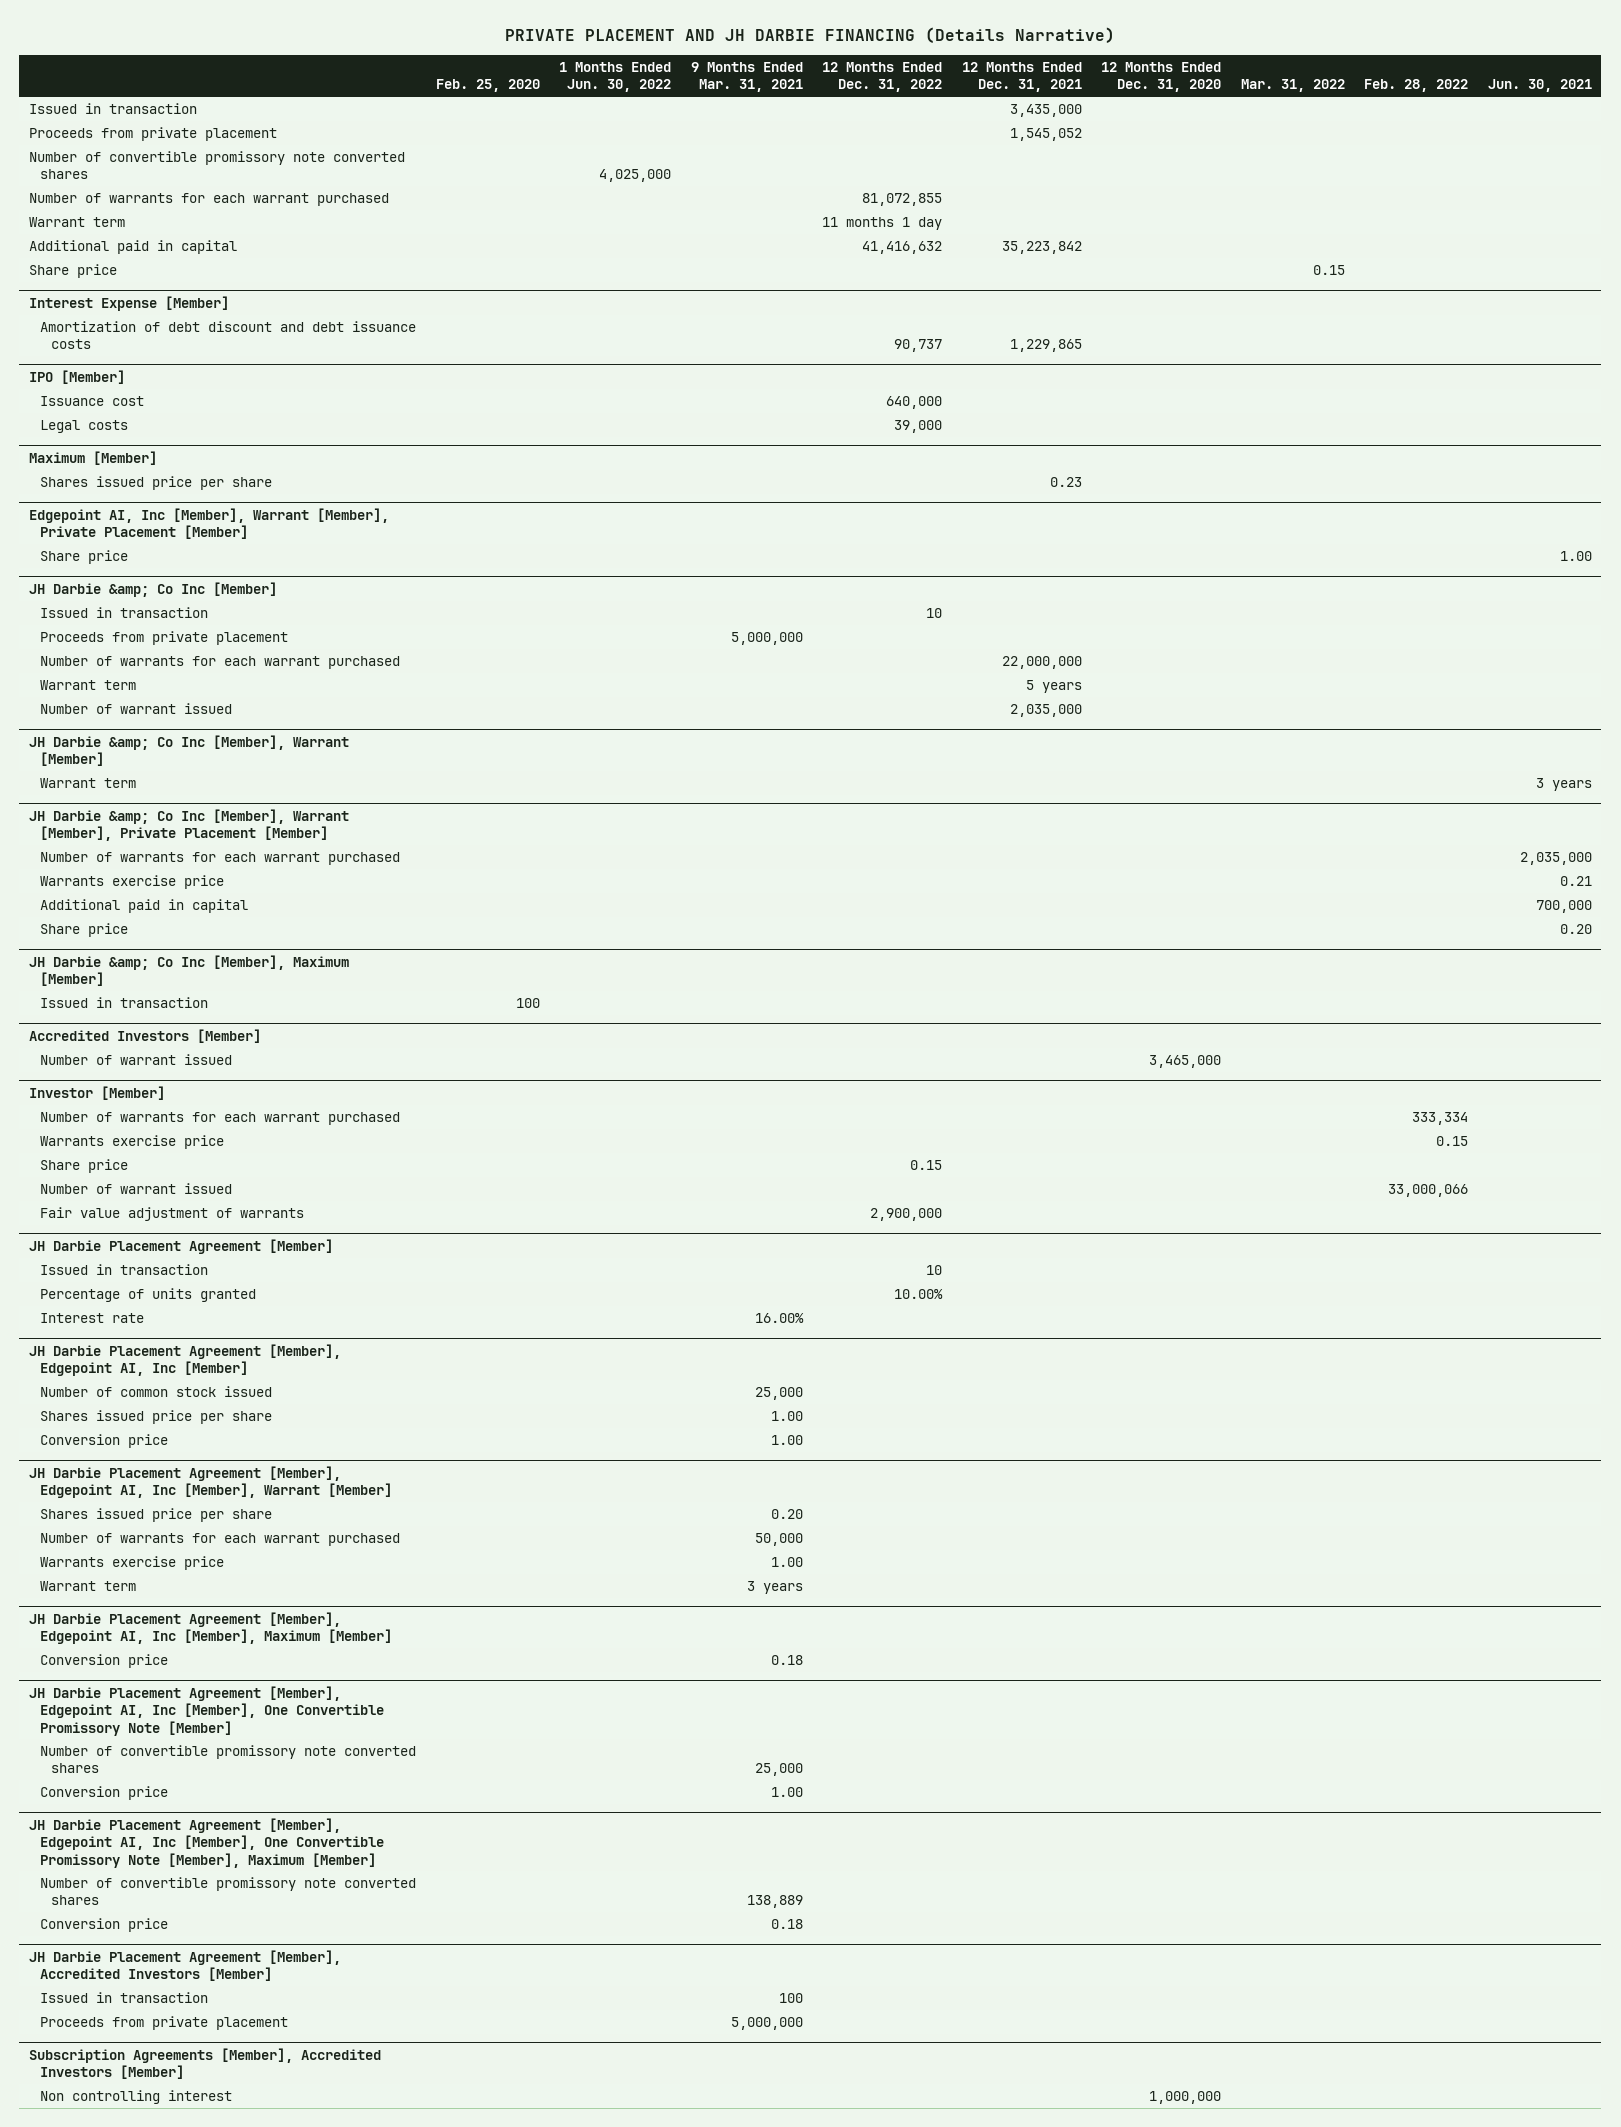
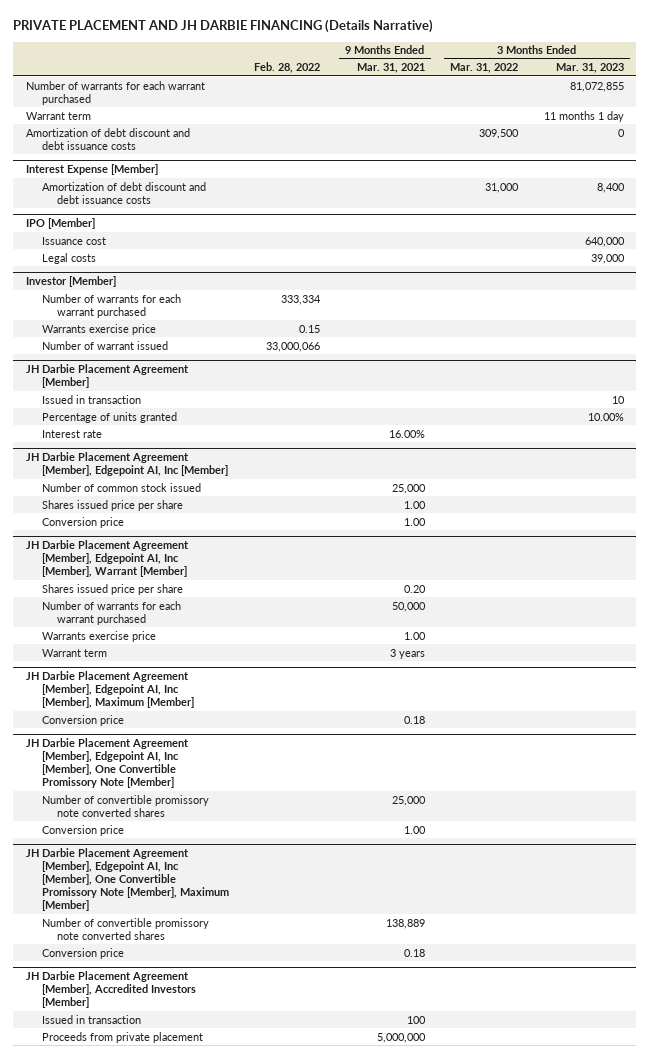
- | Feb. 25, 2020 | 1 Months Ended Jun. 30, 2022 | 9 Months Ended Mar. 31, 2021 | 12 Months Ended Dec. 31, 2022 | 12 Months Ended Dec. 31, 2021 | 12 Months Ended Dec. 31, 2020 | Mar. 31, 2022 | Feb. 28, 2022 | Jun. 30, 2021
+ | Feb. 28, 2022 | 9 Months Ended Mar. 31, 2021 | 3 Months Ended Mar. 31, 2022 | 3 Months Ended Mar. 31, 2023
- Issued in transaction | | | | | 3,435,000 | | | |
- Proceeds from private placement | | | | | 1,545,052 | | | |
- Number of convertible promissory note converted shares | | 4,025,000 | | | | | | |
- Additional paid in capital | | | | 41,416,632 | 35,223,842 | | | |
- Share price | | | | | | | 0.15 | |
+ Amortization of debt discount and debt issuance costs | | | 309,500 | 0
- Maximum [Member]
- Shares issued price per share | | | | | 0.23 | | | |
- Edgepoint AI, Inc [Member], Warrant [Member], Private Placement [Member]
- Share price | | | | | | | | | 1.00
- JH Darbie &amp; Co Inc [Member]
- Issued in transaction | | | | 10 | | | | |
- Proceeds from private placement | | | 5,000,000 | | | | | |
- Number of warrants for each warrant purchased | | | | | 22,000,000 | | | |
- Warrant term | | | | | 5 years | | | |
- Number of warrant issued | | | | | 2,035,000 | | | |
- JH Darbie &amp; Co Inc [Member], Warrant [Member]
- Warrant term | | | | | | | | | 3 years
- JH Darbie &amp; Co Inc [Member], Warrant [Member], Private Placement [Member]
- Number of warrants for each warrant purchased | | | | | | | | | 2,035,000
- Warrants exercise price | | | | | | | | | 0.21
- Additional paid in capital | | | | | | | | | 700,000
- Share price | | | | | | | | | 0.20
- JH Darbie &amp; Co Inc [Member], Maximum [Member]
- Issued in transaction | 100 | | | | | | | |
- Accredited Investors [Member]
- Number of warrant issued | | | | | | 3,465,000 | | |
@ Investor [Member]
- Share price | | | | 0.15 | | | | |
- Fair value adjustment of warrants | | | | 2,900,000 | | | | |
- Subscription Agreements [Member], Accredited Investors [Member]
- Non controlling interest | | | | | | 1,000,000 | | |

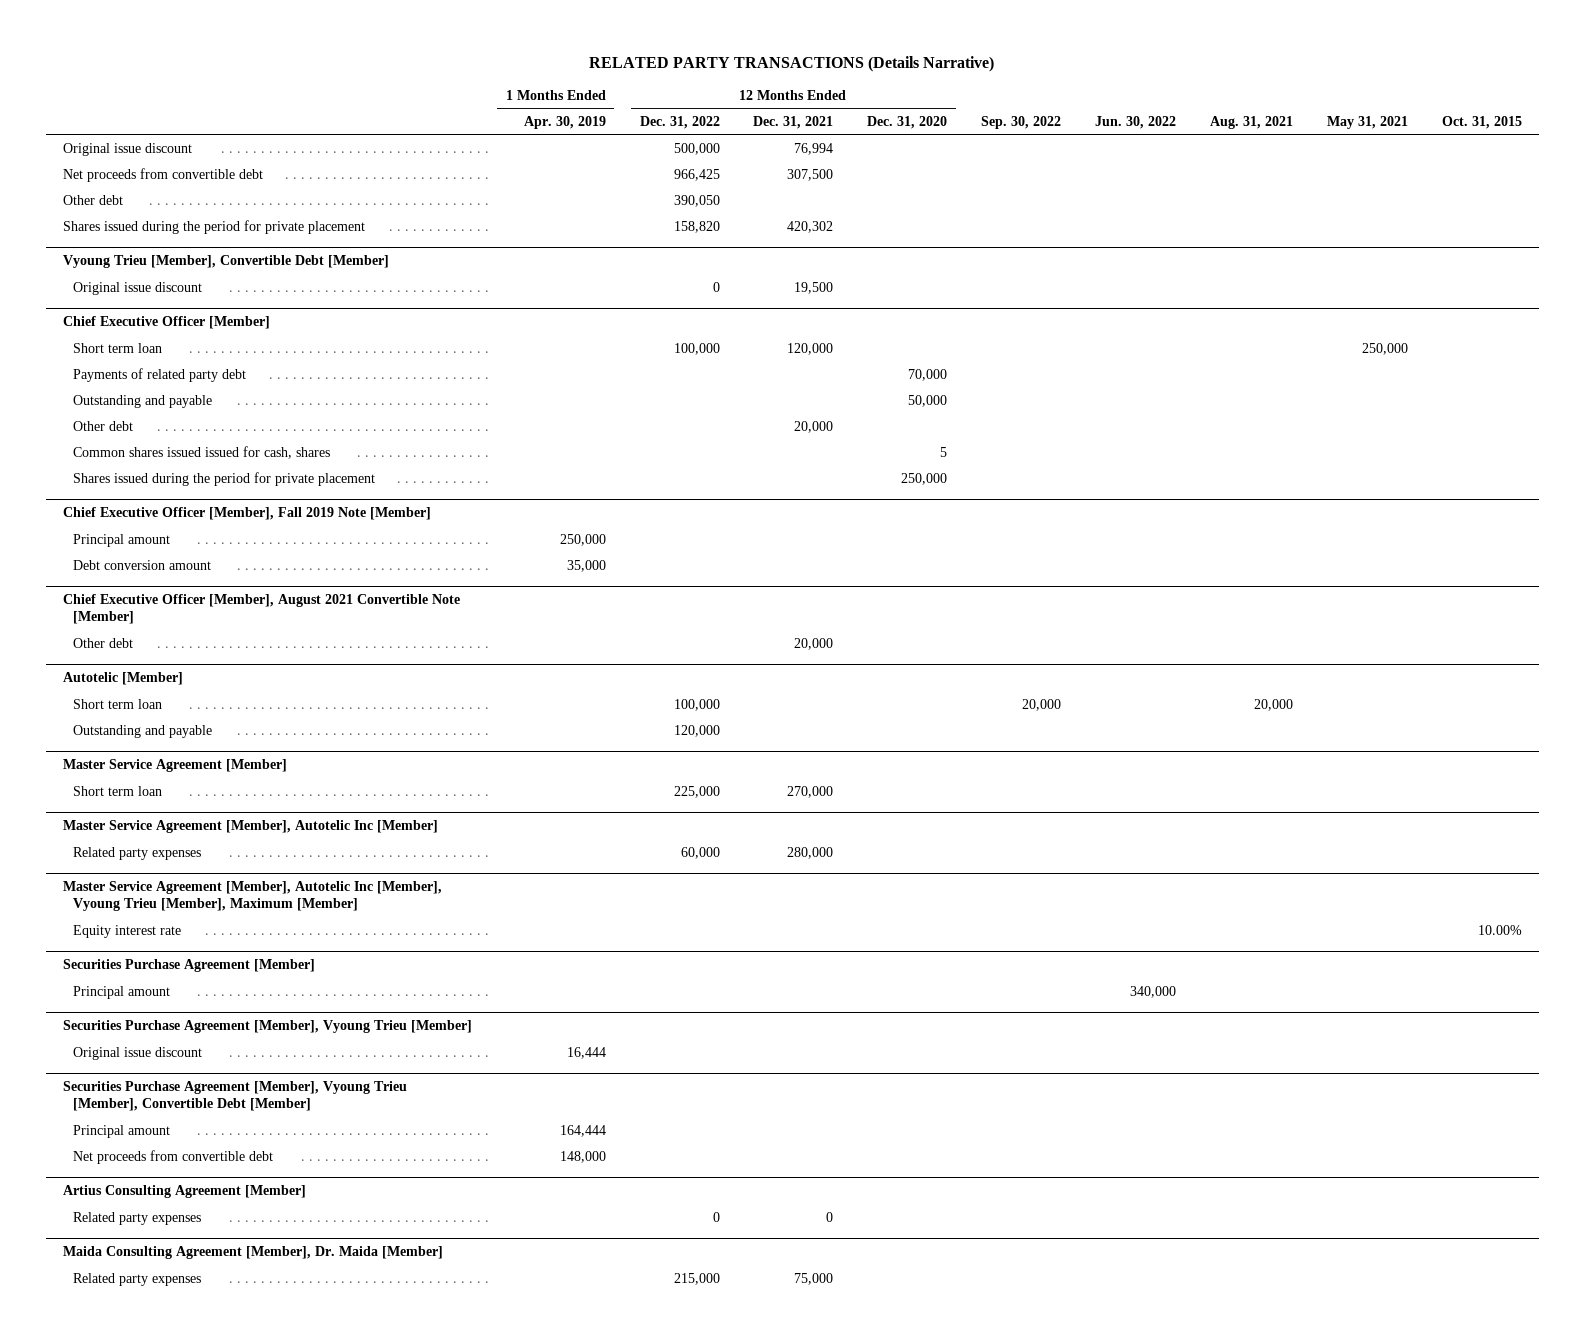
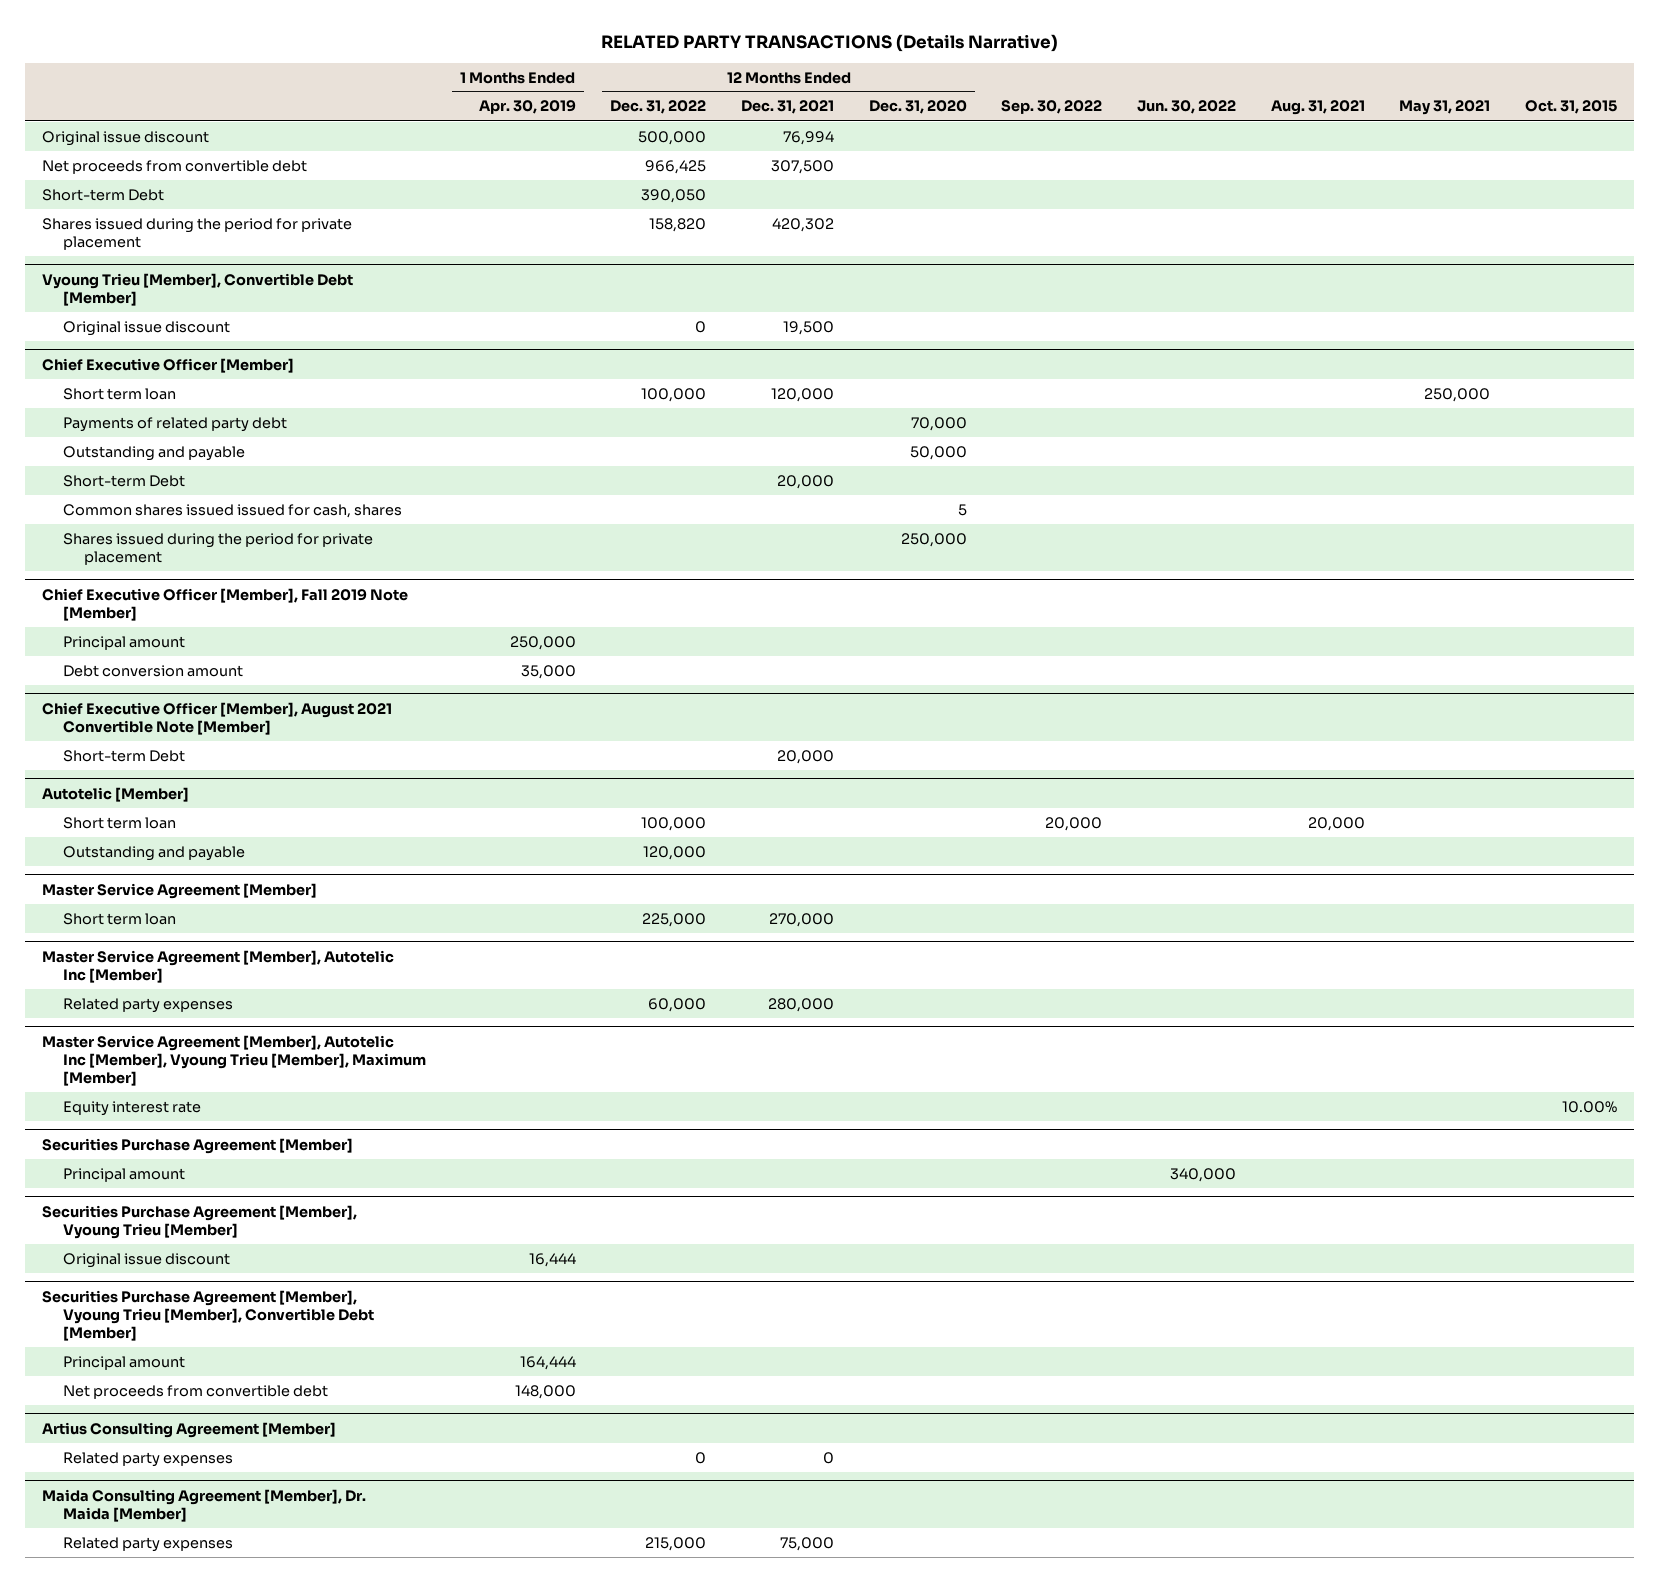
- Other debt | | 390,050 | | | | | | |
+ Short-term Debt | | 390,050 | | | | | | |
@ Chief Executive Officer [Member]
- Other debt | | | 20,000 | | | | | |
+ Short-term Debt | | | 20,000 | | | | | |
@ Chief Executive Officer [Member], August 2021 Convertible Note [Member]
- Other debt | | | 20,000 | | | | | |
+ Short-term Debt | | | 20,000 | | | | | |

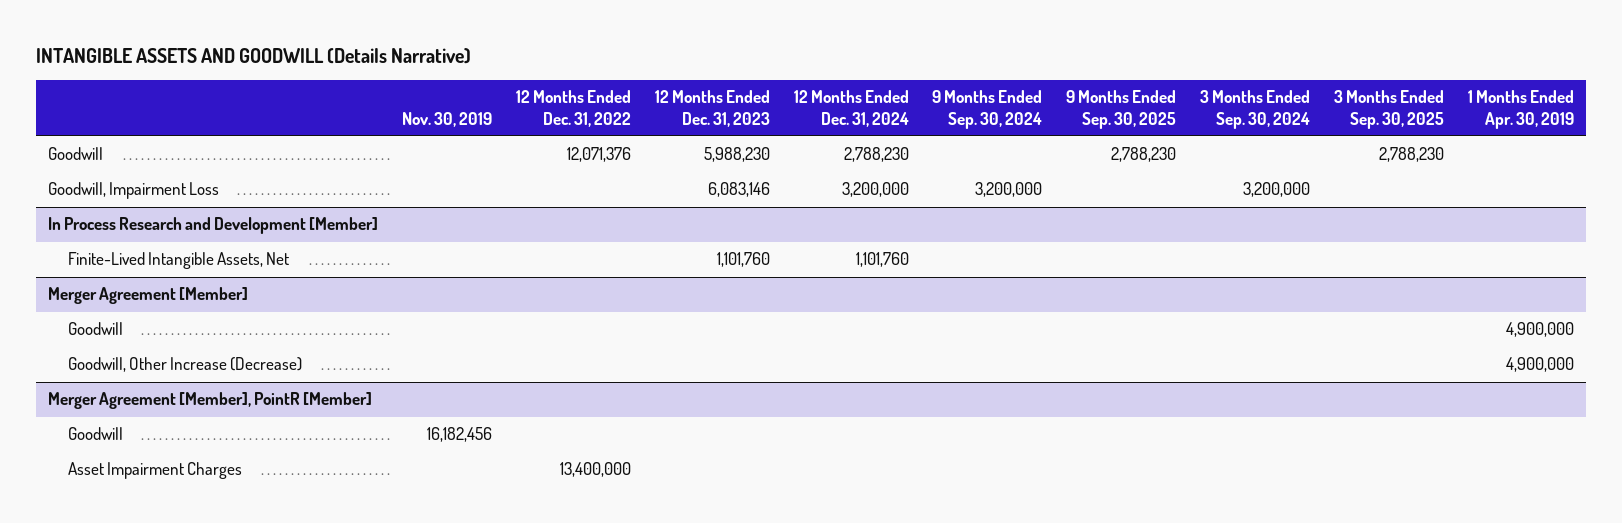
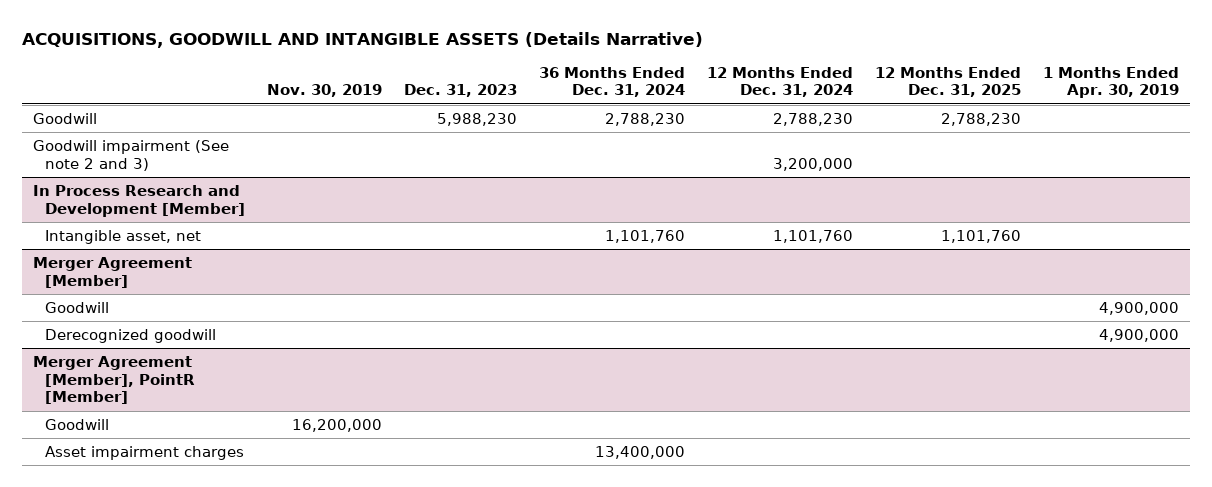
- INTANGIBLE ASSETS AND GOODWILL (Details Narrative)
+ ACQUISITIONS, GOODWILL AND INTANGIBLE ASSETS (Details Narrative)
- | Nov. 30, 2019 | 12 Months Ended Dec. 31, 2022 | 12 Months Ended Dec. 31, 2023 | 12 Months Ended Dec. 31, 2024 | 9 Months Ended Sep. 30, 2024 | 9 Months Ended Sep. 30, 2025 | 3 Months Ended Sep. 30, 2024 | 3 Months Ended Sep. 30, 2025 | 1 Months Ended Apr. 30, 2019
+ | Nov. 30, 2019 | Dec. 31, 2023 | 36 Months Ended Dec. 31, 2024 | 12 Months Ended Dec. 31, 2024 | 12 Months Ended Dec. 31, 2025 | 1 Months Ended Apr. 30, 2019
- Goodwill, Impairment Loss | | | 6,083,146 | 3,200,000 | 3,200,000 | | 3,200,000 | |
+ Goodwill impairment (See note 2 and 3) | | | | 3,200,000 | |
@ In Process Research and Development [Member]
- Finite-Lived Intangible Assets, Net | | | 1,101,760 | 1,101,760 | | | | |
+ Intangible asset, net | | | 1,101,760 | 1,101,760 | 1,101,760 |
@ Merger Agreement [Member]
- Goodwill, Other Increase (Decrease) | | | | | | | | | 4,900,000
+ Derecognized goodwill | | | | | | 4,900,000
@ Merger Agreement [Member], PointR [Member]
- Goodwill | 16,182,456 | | | | | | | |
- Asset Impairment Charges | | 13,400,000 | | | | | | |
+ Goodwill | 16,200,000 | | | | |
+ Asset impairment charges | | | 13,400,000 | | |

